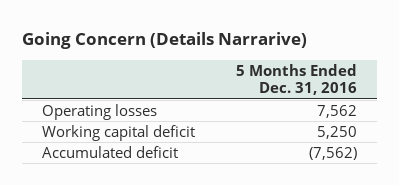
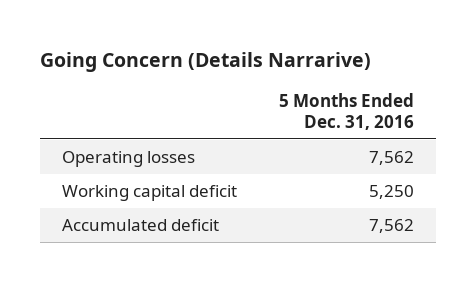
- Accumulated deficit | (7,562)
+ Accumulated deficit | 7,562

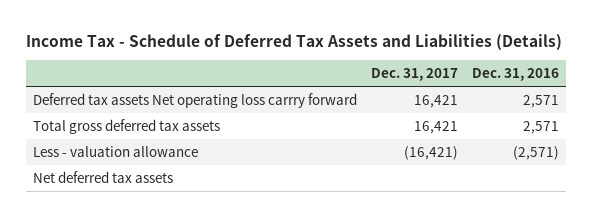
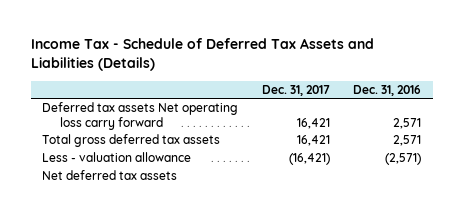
- Deferred tax assets Net operating loss carrry forward | 16,421 | 2,571
+ Deferred tax assets Net operating loss carry forward | 16,421 | 2,571

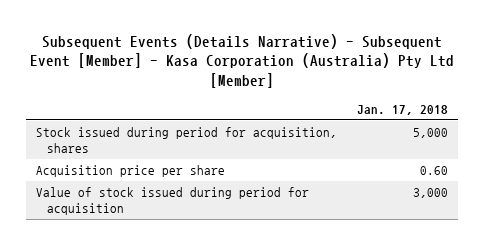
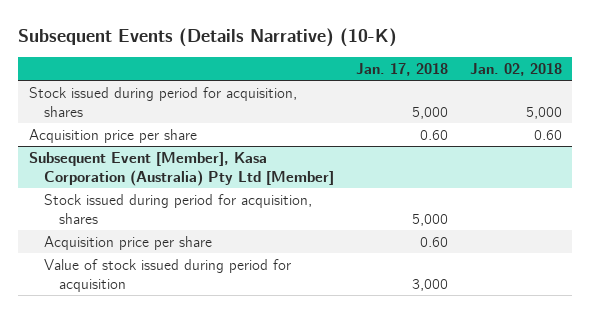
- Subsequent Events (Details Narrative) - Subsequent Event [Member] - Kasa Corporation (Australia) Pty Ltd [Member]
+ Subsequent Events (Details Narrative) (10-K)
- | Jan. 17, 2018
+ | Jan. 17, 2018 | Jan. 02, 2018
+ Subsequent Event [Member], Kasa Corporation (Australia) Pty Ltd [Member]
+ Stock issued during period for acquisition, shares | 5,000 |
+ Acquisition price per share | 0.60 |

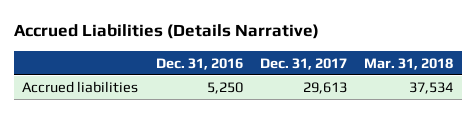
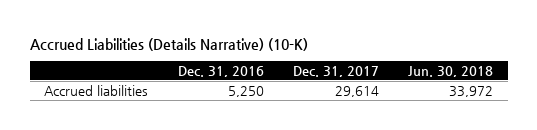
- Accrued Liabilities (Details Narrative)
+ Accrued Liabilities (Details Narrative) (10-K)
- | Dec. 31, 2016 | Dec. 31, 2017 | Mar. 31, 2018
+ | Dec. 31, 2016 | Dec. 31, 2017 | Jun. 30, 2018
- Accrued liabilities | 5,250 | 29,613 | 37,534
+ Accrued liabilities | 5,250 | 29,614 | 33,972

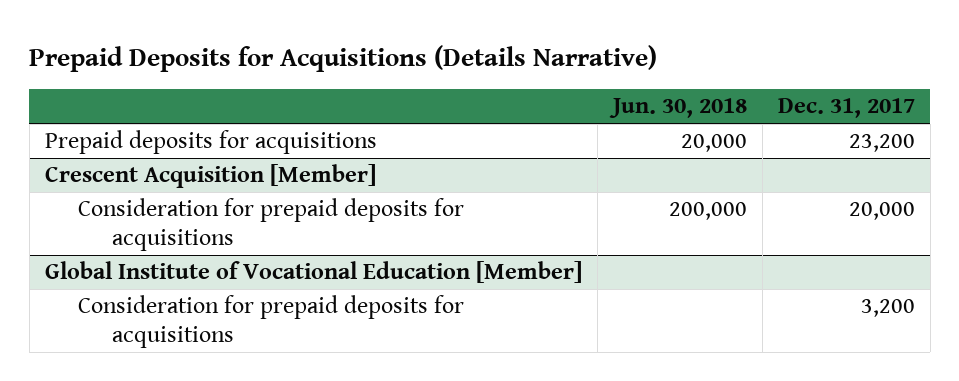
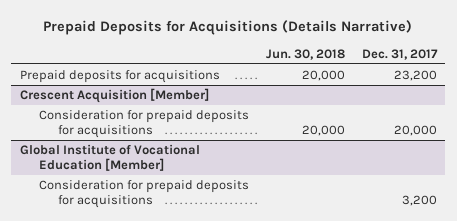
@ Crescent Acquisition [Member]
- Consideration for prepaid deposits for acquisitions | 200,000 | 20,000
+ Consideration for prepaid deposits for acquisitions | 20,000 | 20,000

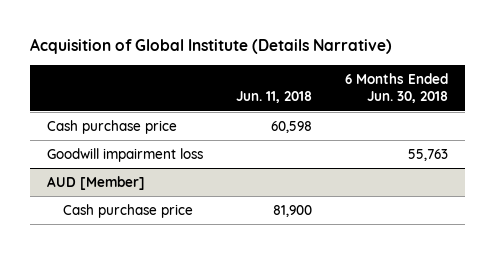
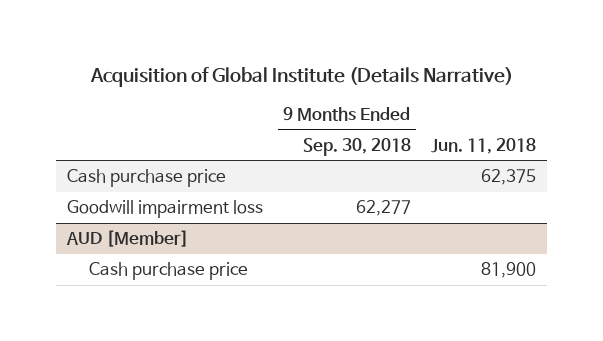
- | Jun. 11, 2018 | 6 Months Ended Jun. 30, 2018
+ | 9 Months Ended Sep. 30, 2018 | Jun. 11, 2018
- Cash purchase price | 60,598 |
+ Cash purchase price | | 62,375

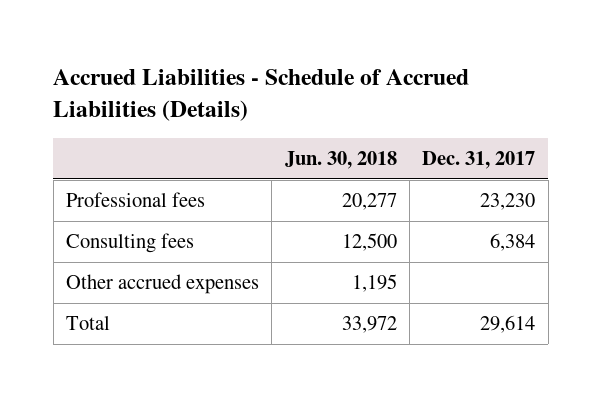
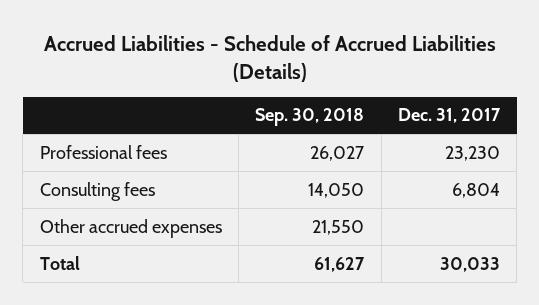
- | Jun. 30, 2018 | Dec. 31, 2017
+ | Sep. 30, 2018 | Dec. 31, 2017
- Consulting fees | 12,500 | 6,384
+ Consulting fees | 14,050 | 6,804
- Total | 33,972 | 29,614
+ Total | 61,627 | 30,033

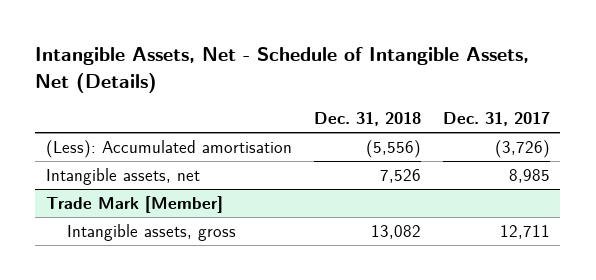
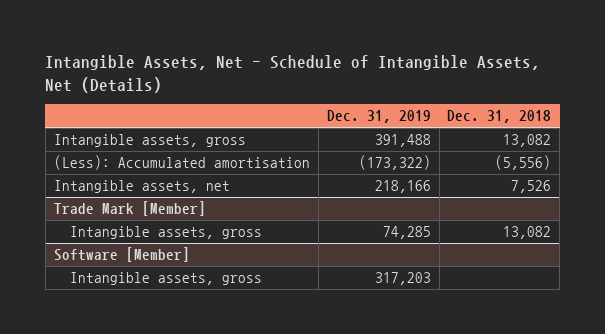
- | Dec. 31, 2018 | Dec. 31, 2017
+ | Dec. 31, 2019 | Dec. 31, 2018
+ Intangible assets, gross | 391,488 | 13,082
+ Software [Member]
+ Intangible assets, gross | 317,203 |

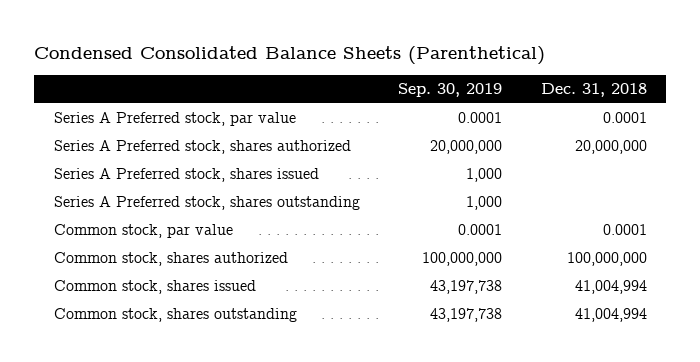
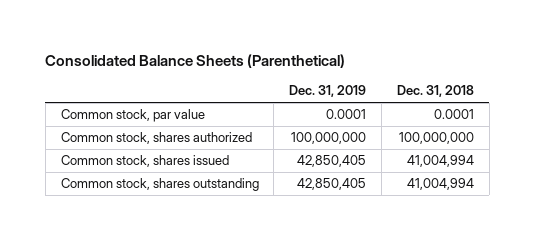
- Condensed Consolidated Balance Sheets (Parenthetical)
+ Consolidated Balance Sheets (Parenthetical)
- | Sep. 30, 2019 | Dec. 31, 2018
+ | Dec. 31, 2019 | Dec. 31, 2018
- Series A Preferred stock, par value | 0.0001 | 0.0001
- Series A Preferred stock, shares authorized | 20,000,000 | 20,000,000
- Series A Preferred stock, shares issued | 1,000 |
- Series A Preferred stock, shares outstanding | 1,000 |

